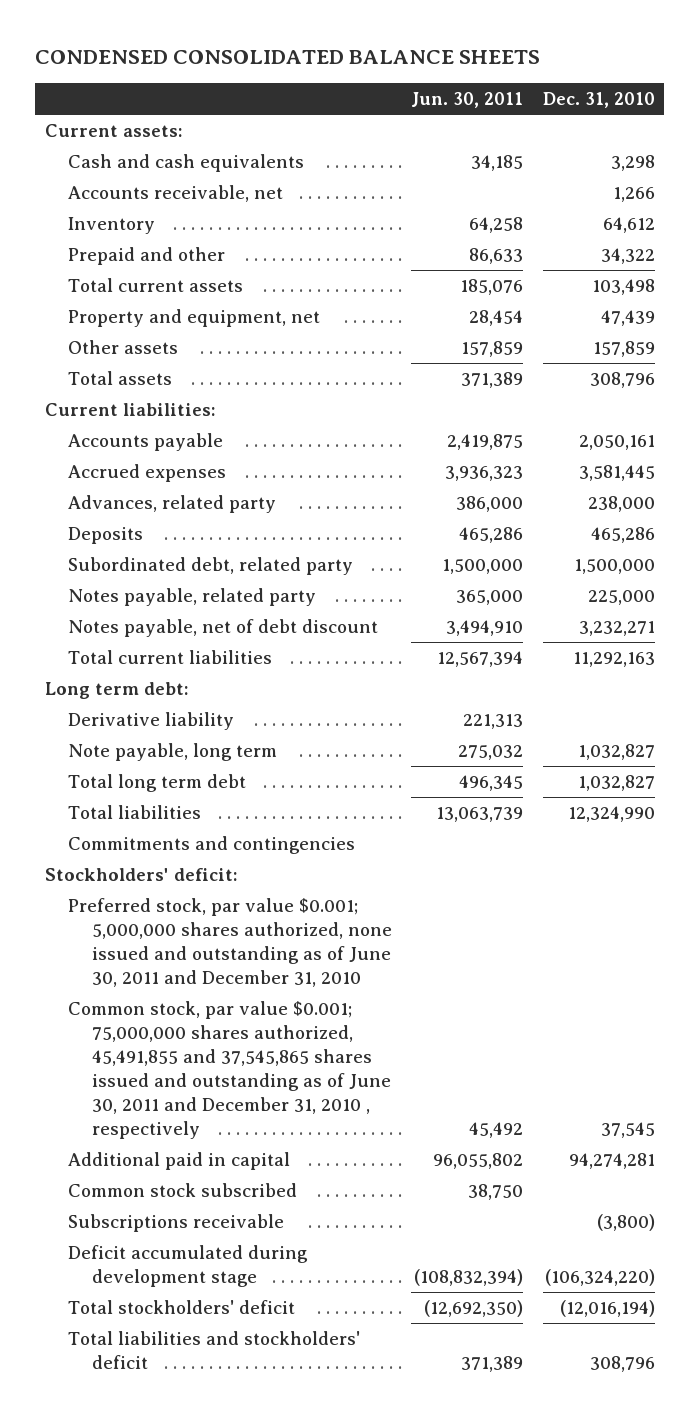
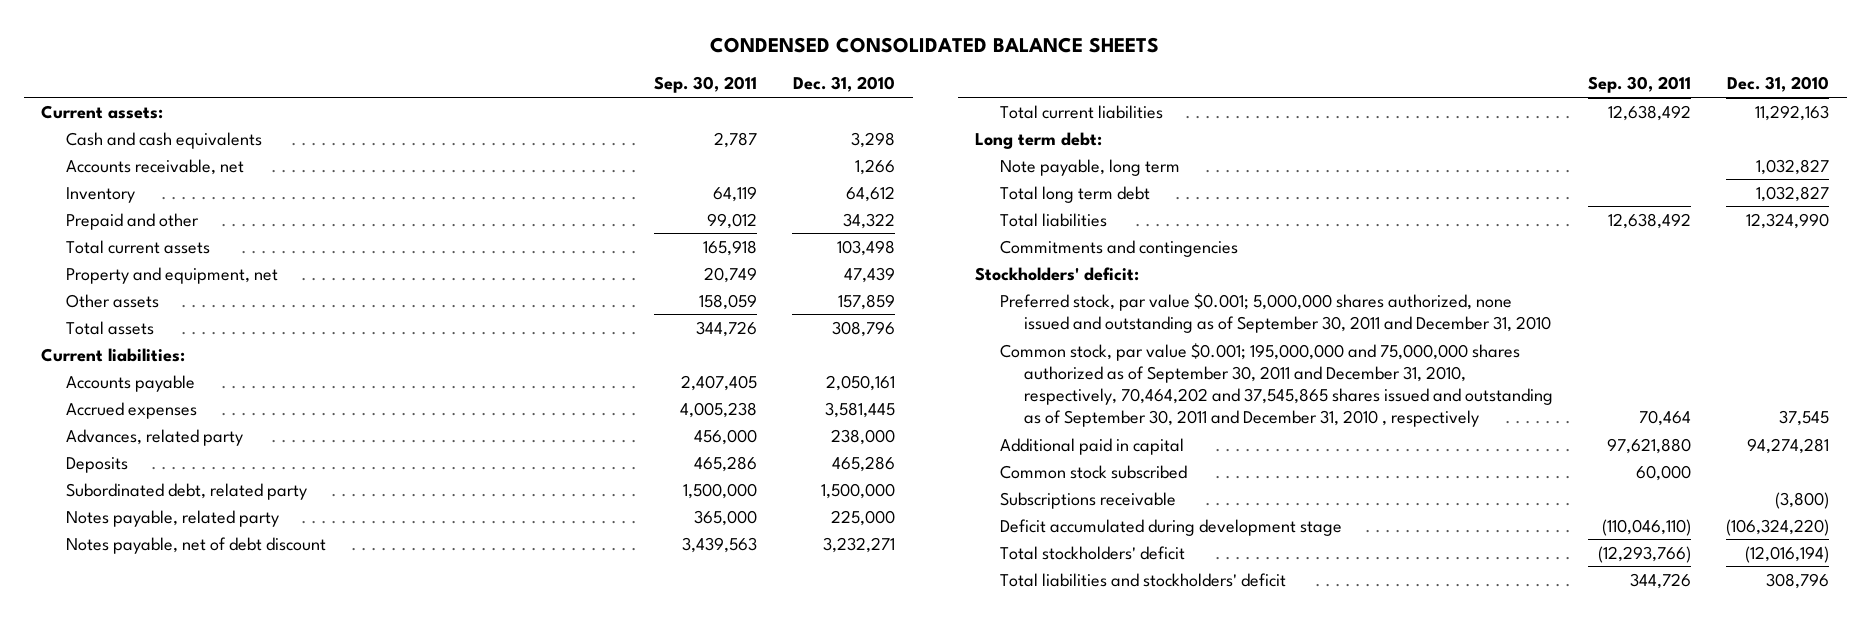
- | Jun. 30, 2011 | Dec. 31, 2010
+ | Sep. 30, 2011 | Dec. 31, 2010
- Derivative liability | 221,313 |
- Preferred stock, par value $0.001; 5,000,000 shares authorized, none issued and outstanding as of June 30, 2011 and December 31, 2010
- Common stock, par value $0.001; 75,000,000 shares authorized, 45,491,855 and 37,545,865 shares issued and outstanding as of June 30, 2011 and December 31, 2010 , respectively | 45,492 | 37,545
+ Preferred stock, par value $0.001; 5,000,000 shares authorized, none issued and outstanding as of September 30, 2011 and December 31, 2010
+ Common stock, par value $0.001; 195,000,000 and 75,000,000 shares authorized as of September 30, 2011 and December 31, 2010, respectively, 70,464,202 and 37,545,865 shares issued and outstanding as of September 30, 2011 and December 31, 2010 , respectively | 70,464 | 37,545

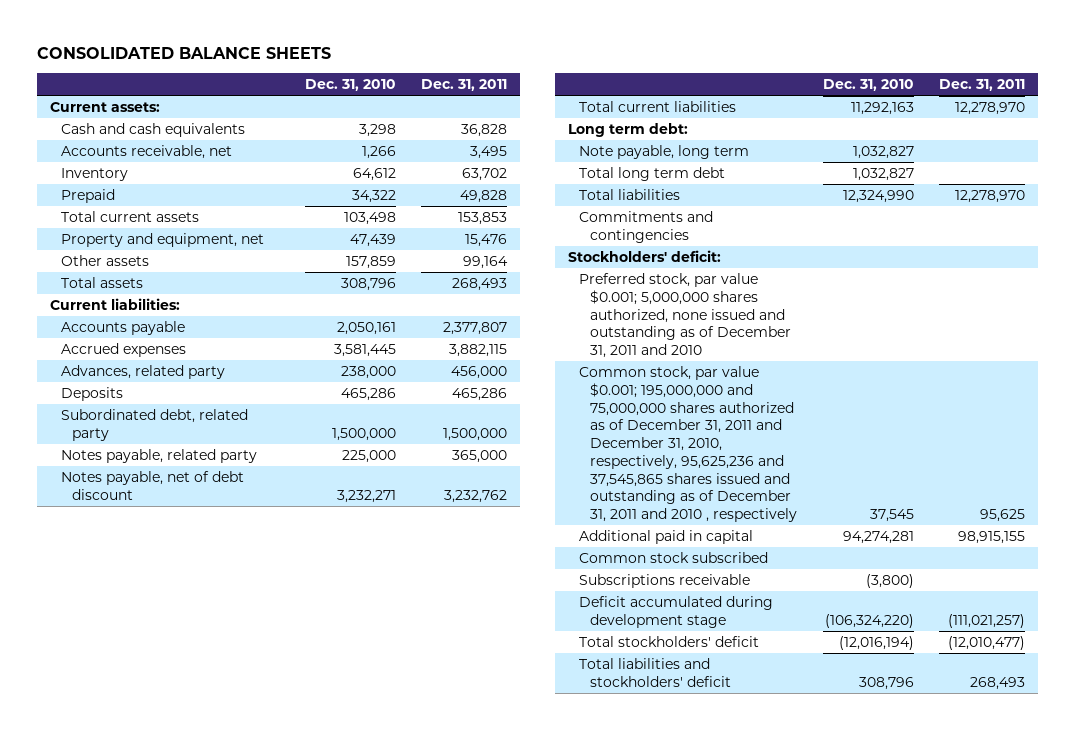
- CONDENSED CONSOLIDATED BALANCE SHEETS
+ CONSOLIDATED BALANCE SHEETS
- | Sep. 30, 2011 | Dec. 31, 2010
+ | Dec. 31, 2010 | Dec. 31, 2011
- Prepaid and other | 99,012 | 34,322
+ Prepaid | 34,322 | 49,828
- Preferred stock, par value $0.001; 5,000,000 shares authorized, none issued and outstanding as of September 30, 2011 and December 31, 2010
- Common stock, par value $0.001; 195,000,000 and 75,000,000 shares authorized as of September 30, 2011 and December 31, 2010, respectively, 70,464,202 and 37,545,865 shares issued and outstanding as of September 30, 2011 and December 31, 2010 , respectively | 70,464 | 37,545
+ Preferred stock, par value $0.001; 5,000,000 shares authorized, none issued and outstanding as of December 31, 2011 and 2010
+ Common stock, par value $0.001; 195,000,000 and 75,000,000 shares authorized as of December 31, 2011 and December 31, 2010, respectively, 95,625,236 and 37,545,865 shares issued and outstanding as of December 31, 2011 and 2010 , respectively | 37,545 | 95,625

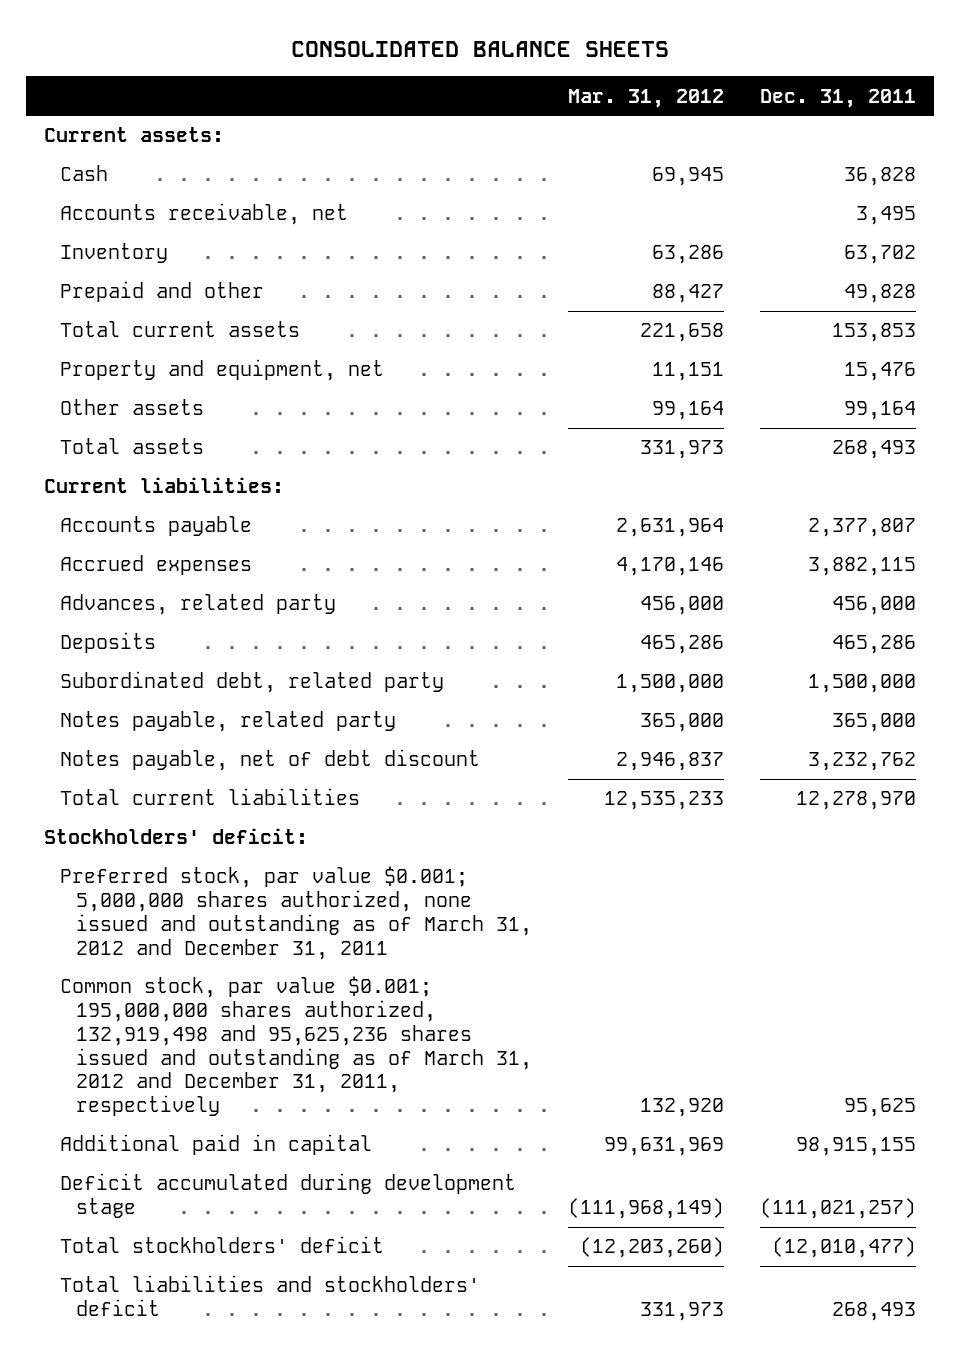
- | Dec. 31, 2010 | Dec. 31, 2011
+ | Mar. 31, 2012 | Dec. 31, 2011
- Cash and cash equivalents | 3,298 | 36,828
+ Cash | 69,945 | 36,828
- Prepaid | 34,322 | 49,828
+ Prepaid and other | 88,427 | 49,828
- Long term debt:
- Note payable, long term | 1,032,827 |
- Total long term debt | 1,032,827 |
- Total liabilities | 12,324,990 | 12,278,970
- Commitments and contingencies
- Preferred stock, par value $0.001; 5,000,000 shares authorized, none issued and outstanding as of December 31, 2011 and 2010
- Common stock, par value $0.001; 195,000,000 and 75,000,000 shares authorized as of December 31, 2011 and December 31, 2010, respectively, 95,625,236 and 37,545,865 shares issued and outstanding as of December 31, 2011 and 2010 , respectively | 37,545 | 95,625
+ Preferred stock, par value $0.001; 5,000,000 shares authorized, none issued and outstanding as of March 31, 2012 and December 31, 2011
+ Common stock, par value $0.001; 195,000,000 shares authorized, 132,919,498 and 95,625,236 shares issued and outstanding as of March 31, 2012 and December 31, 2011, respectively | 132,920 | 95,625
- Common stock subscribed
- Subscriptions receivable | (3,800) |

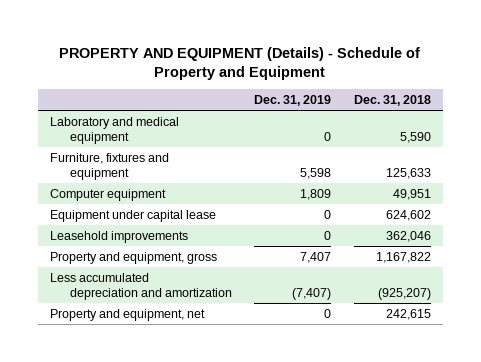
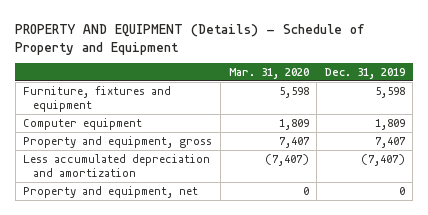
- | Dec. 31, 2019 | Dec. 31, 2018
+ | Mar. 31, 2020 | Dec. 31, 2019
- Laboratory and medical equipment | 0 | 5,590
- Equipment under capital lease | 0 | 624,602
- Leasehold improvements | 0 | 362,046

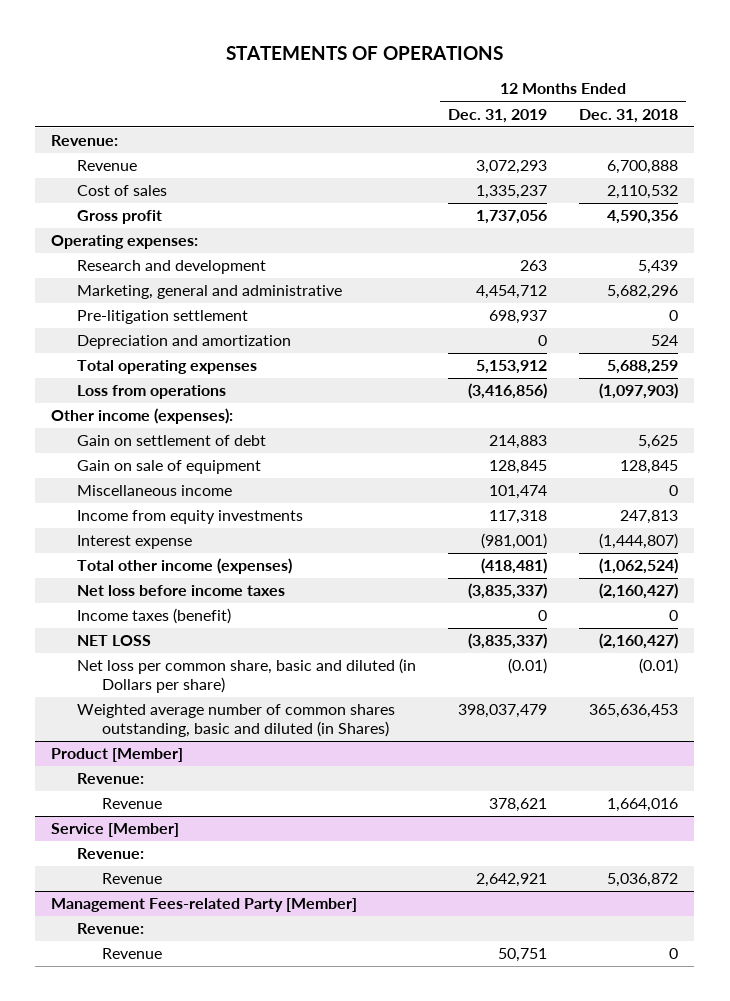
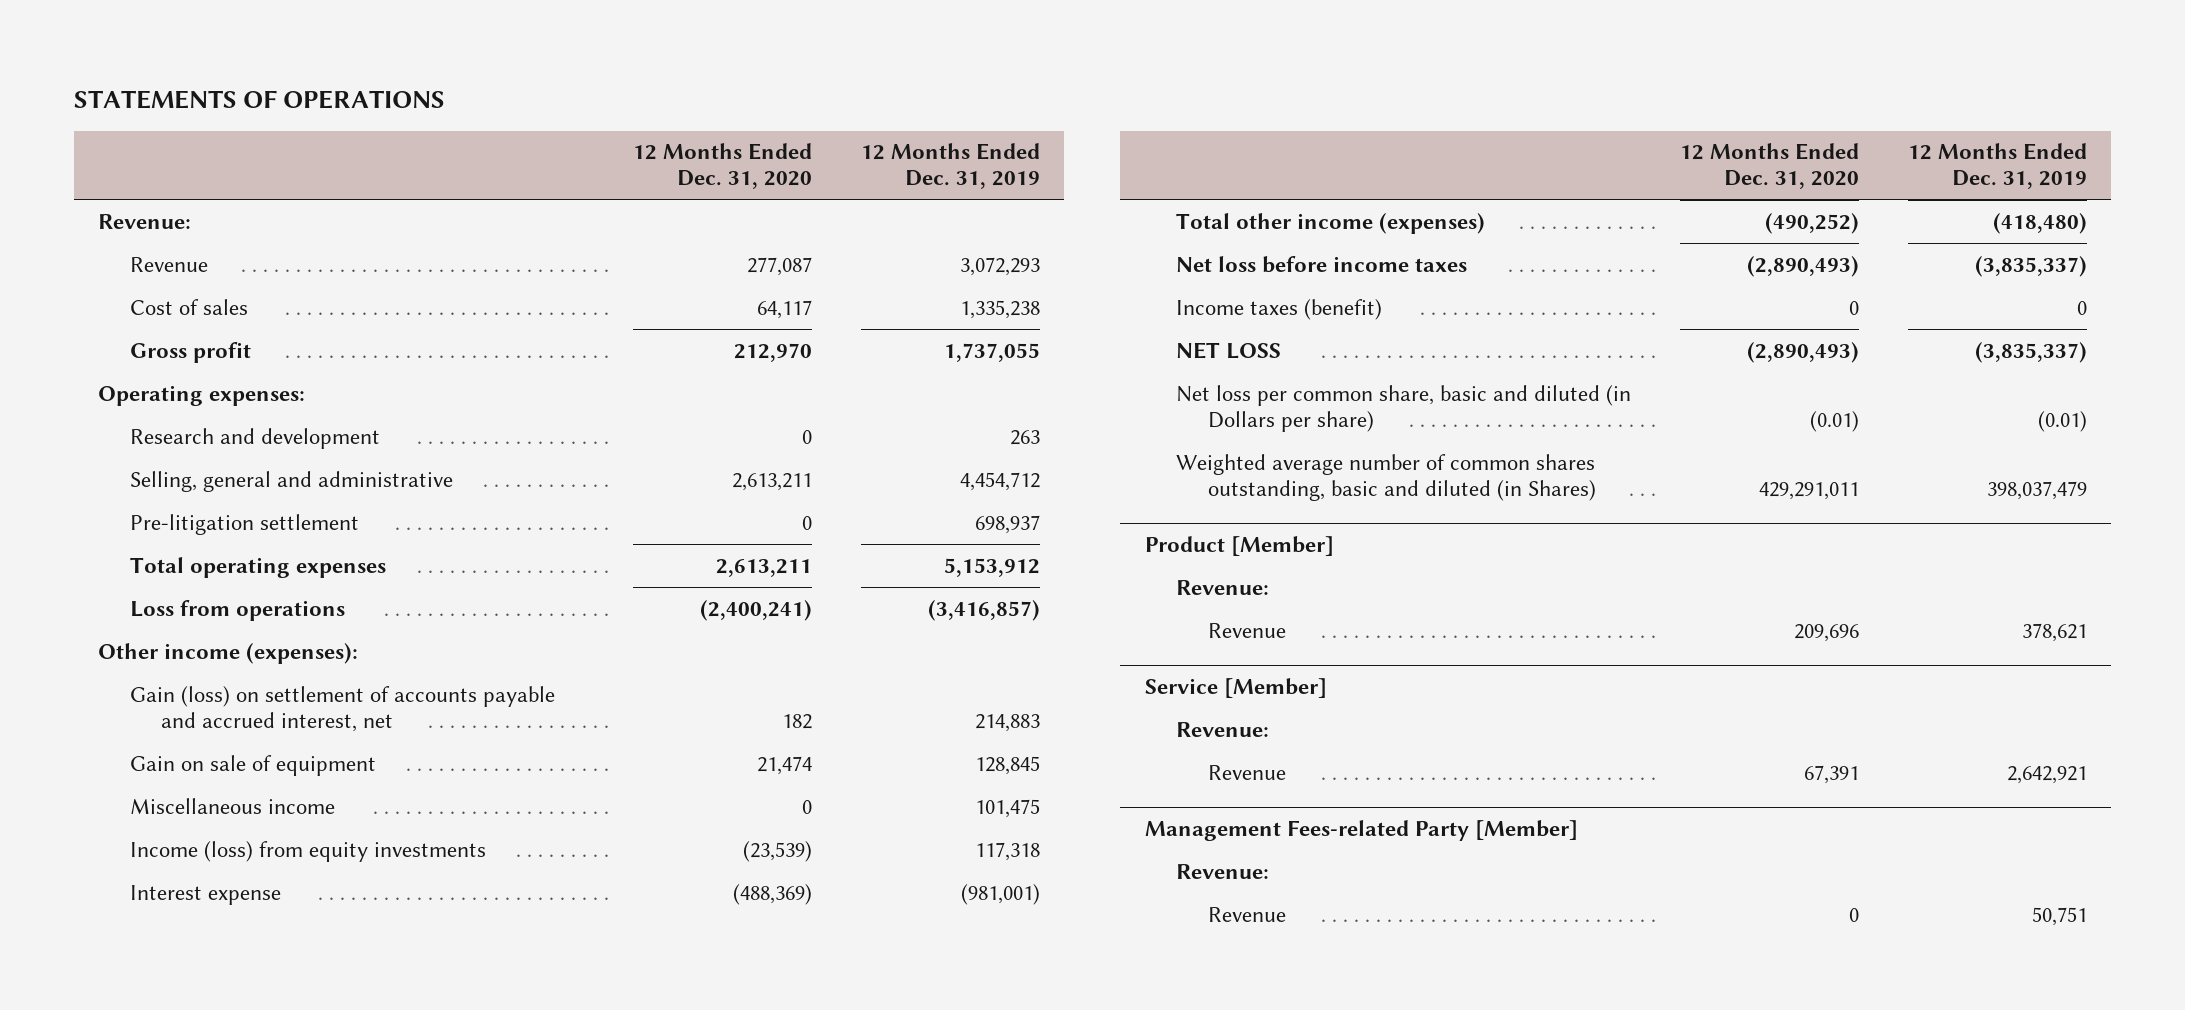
- | 12 Months Ended Dec. 31, 2019 | 12 Months Ended Dec. 31, 2018
+ | 12 Months Ended Dec. 31, 2020 | 12 Months Ended Dec. 31, 2019
- Cost of sales | 1,335,237 | 2,110,532
- Gross profit | 1,737,056 | 4,590,356
+ Cost of sales | 64,117 | 1,335,238
+ Gross profit | 212,970 | 1,737,055
- Marketing, general and administrative | 4,454,712 | 5,682,296
+ Selling, general and administrative | 2,613,211 | 4,454,712
- Depreciation and amortization | 0 | 524
- Loss from operations | (3,416,856) | (1,097,903)
+ Loss from operations | (2,400,241) | (3,416,857)
- Gain on settlement of debt | 214,883 | 5,625
+ Gain (loss) on settlement of accounts payable and accrued interest, net | 182 | 214,883
- Miscellaneous income | 101,474 | 0
- Income from equity investments | 117,318 | 247,813
+ Miscellaneous income | 0 | 101,475
+ Income (loss) from equity investments | (23,539) | 117,318
- Total other income (expenses) | (418,481) | (1,062,524)
+ Total other income (expenses) | (490,252) | (418,480)

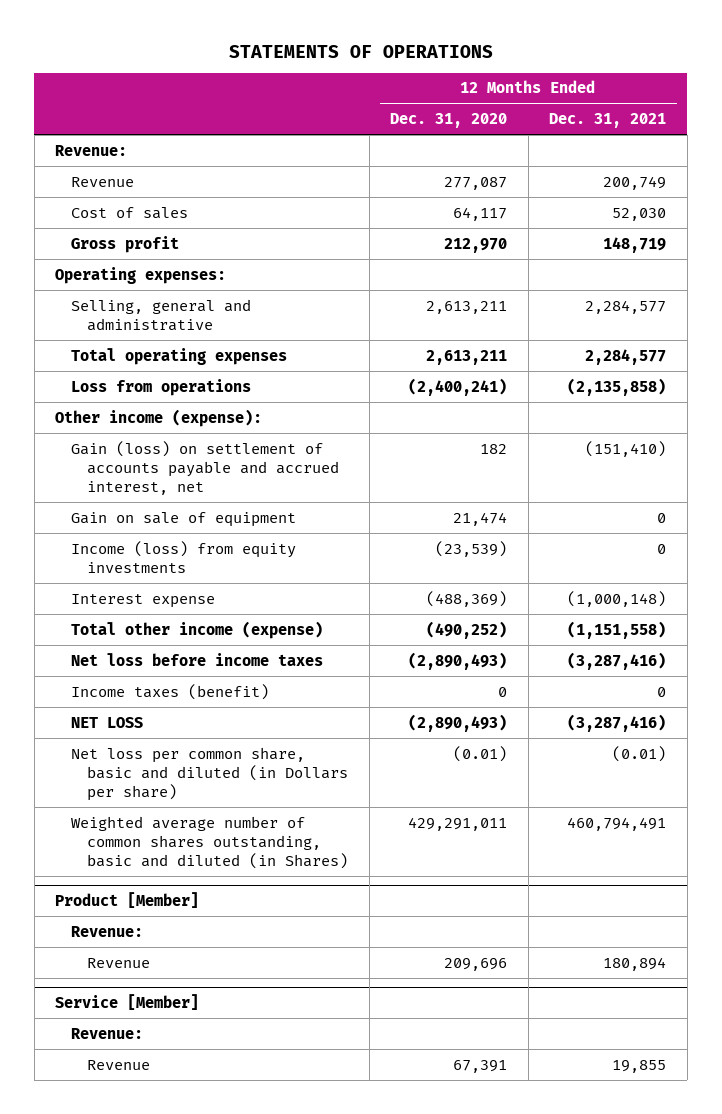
- | 12 Months Ended Dec. 31, 2020 | 12 Months Ended Dec. 31, 2019
+ | 12 Months Ended Dec. 31, 2020 | 12 Months Ended Dec. 31, 2021
- Research and development | 0 | 263
- Pre-litigation settlement | 0 | 698,937
- Other income (expenses):
+ Other income (expense):
- Miscellaneous income | 0 | 101,475
- Total other income (expenses) | (490,252) | (418,480)
+ Total other income (expense) | (490,252) | (1,151,558)
- Management Fees-related Party [Member]
- Revenue:
- Revenue | 0 | 50,751

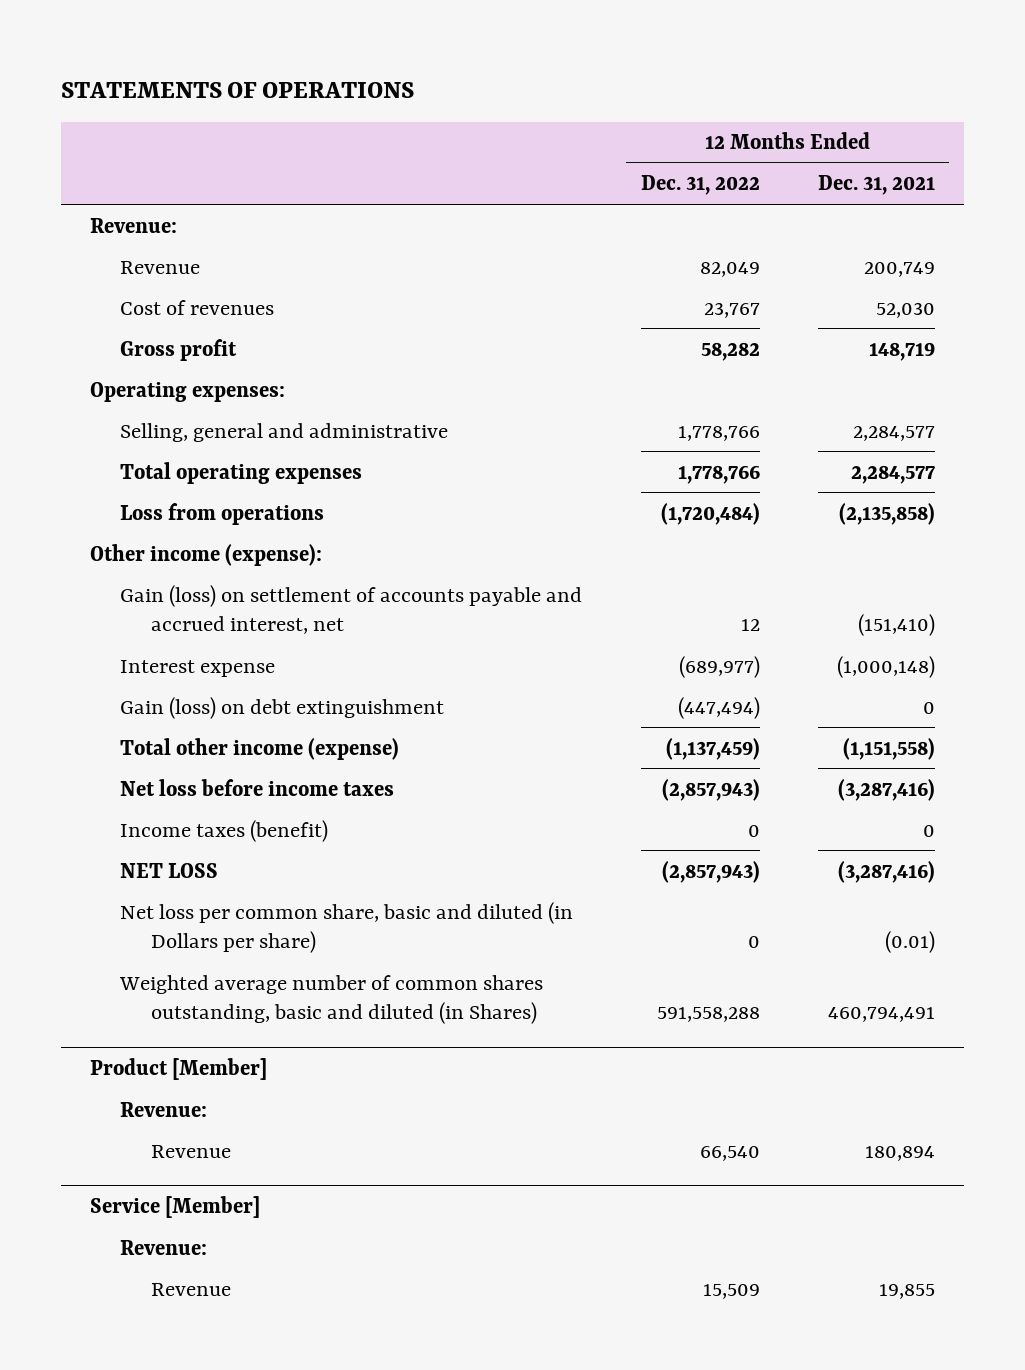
- | 12 Months Ended Dec. 31, 2020 | 12 Months Ended Dec. 31, 2021
+ | 12 Months Ended Dec. 31, 2022 | 12 Months Ended Dec. 31, 2021
- Cost of sales | 64,117 | 52,030
+ Cost of revenues | 23,767 | 52,030
- Gain on sale of equipment | 21,474 | 0
- Income (loss) from equity investments | (23,539) | 0
+ Gain (loss) on debt extinguishment | (447,494) | 0

